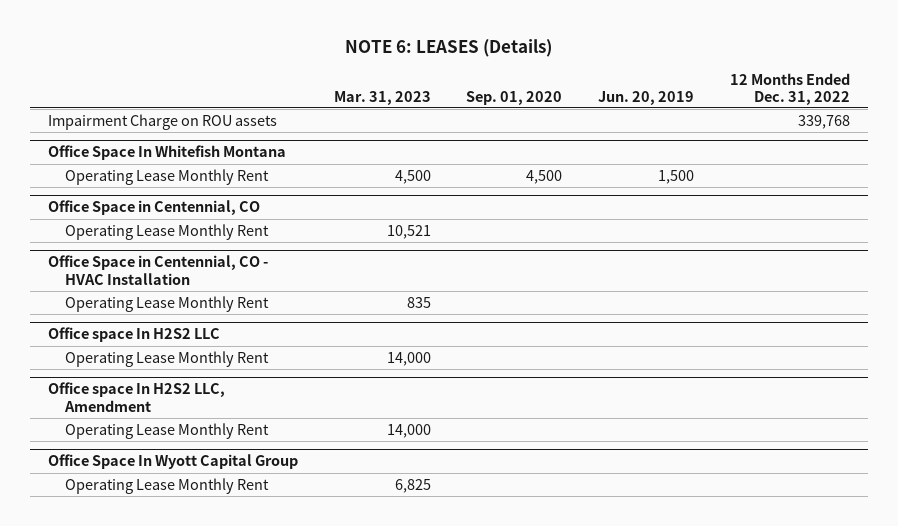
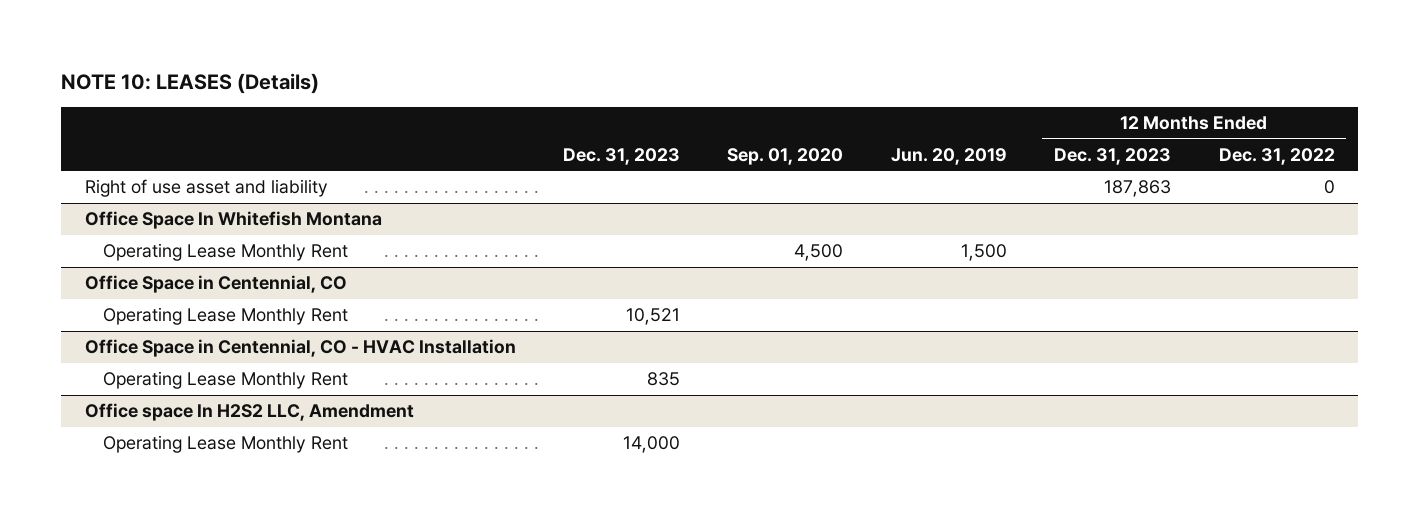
- NOTE 6: LEASES (Details)
+ NOTE 10: LEASES (Details)
- | Mar. 31, 2023 | Sep. 01, 2020 | Jun. 20, 2019 | 12 Months Ended Dec. 31, 2022
+ | Dec. 31, 2023 | Sep. 01, 2020 | Jun. 20, 2019 | 12 Months Ended Dec. 31, 2023 | 12 Months Ended Dec. 31, 2022
- Impairment Charge on ROU assets | | | | 339,768
+ Right of use asset and liability | | | | 187,863 | 0
- Office space In H2S2 LLC
- Operating Lease Monthly Rent | 14,000 | | |
- Office Space In Wyott Capital Group
- Operating Lease Monthly Rent | 6,825 | | |

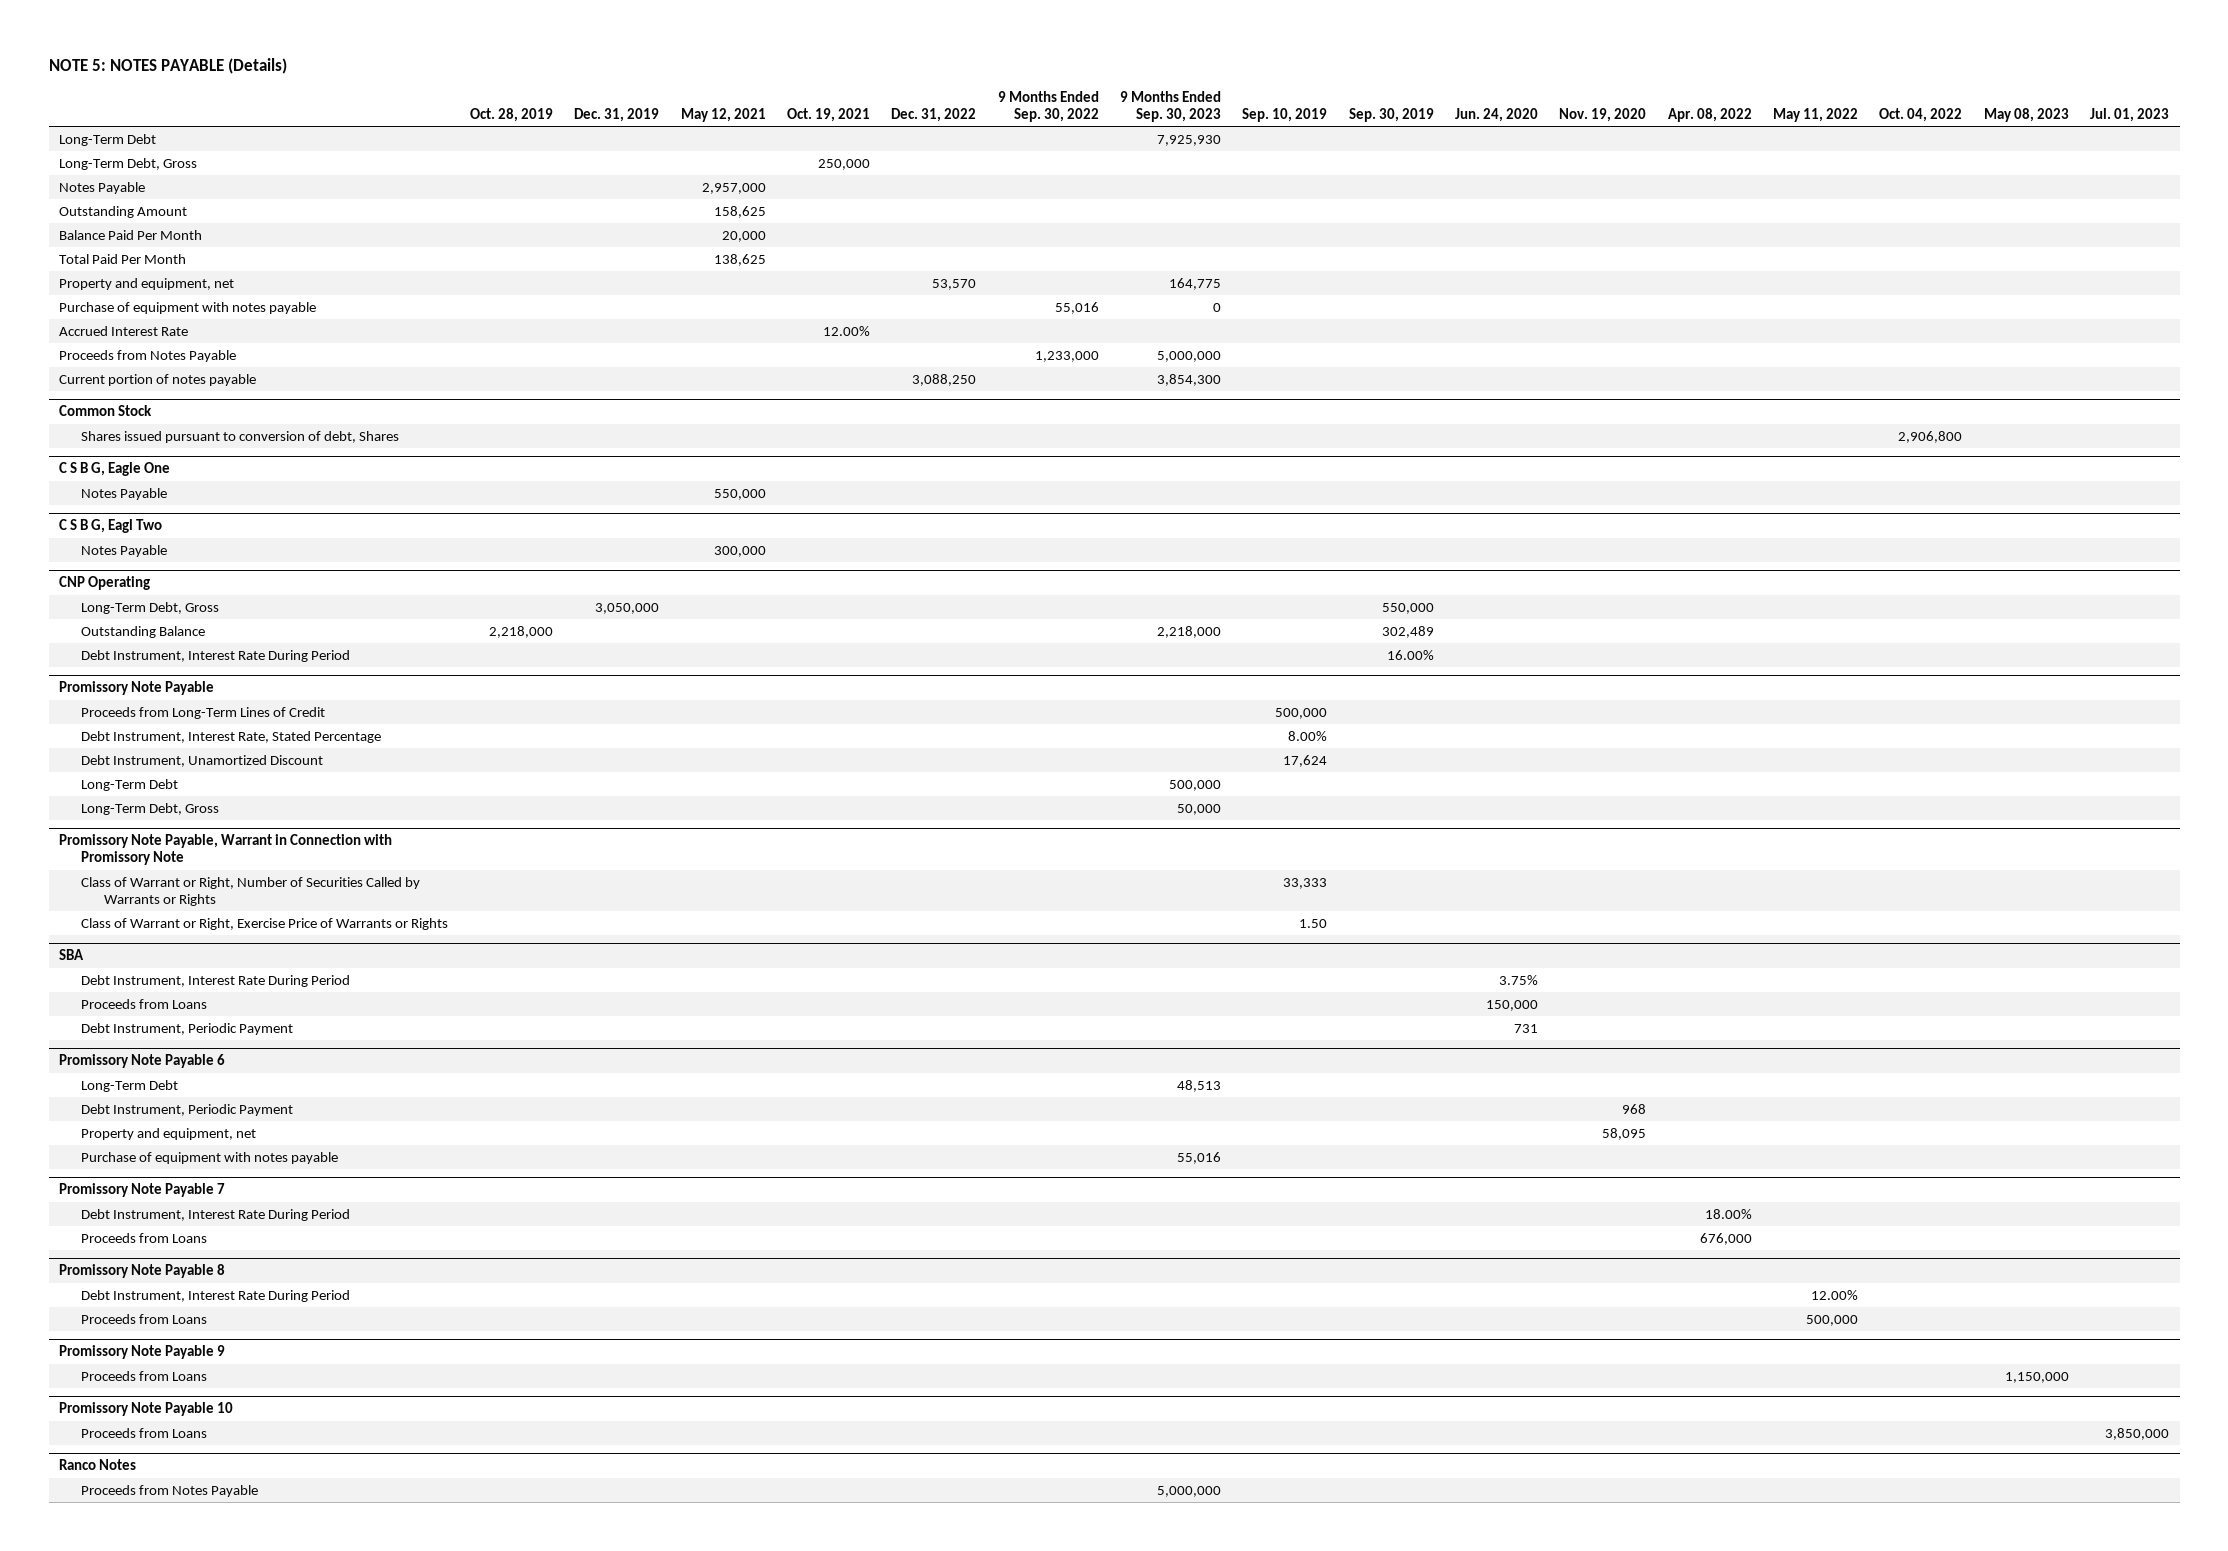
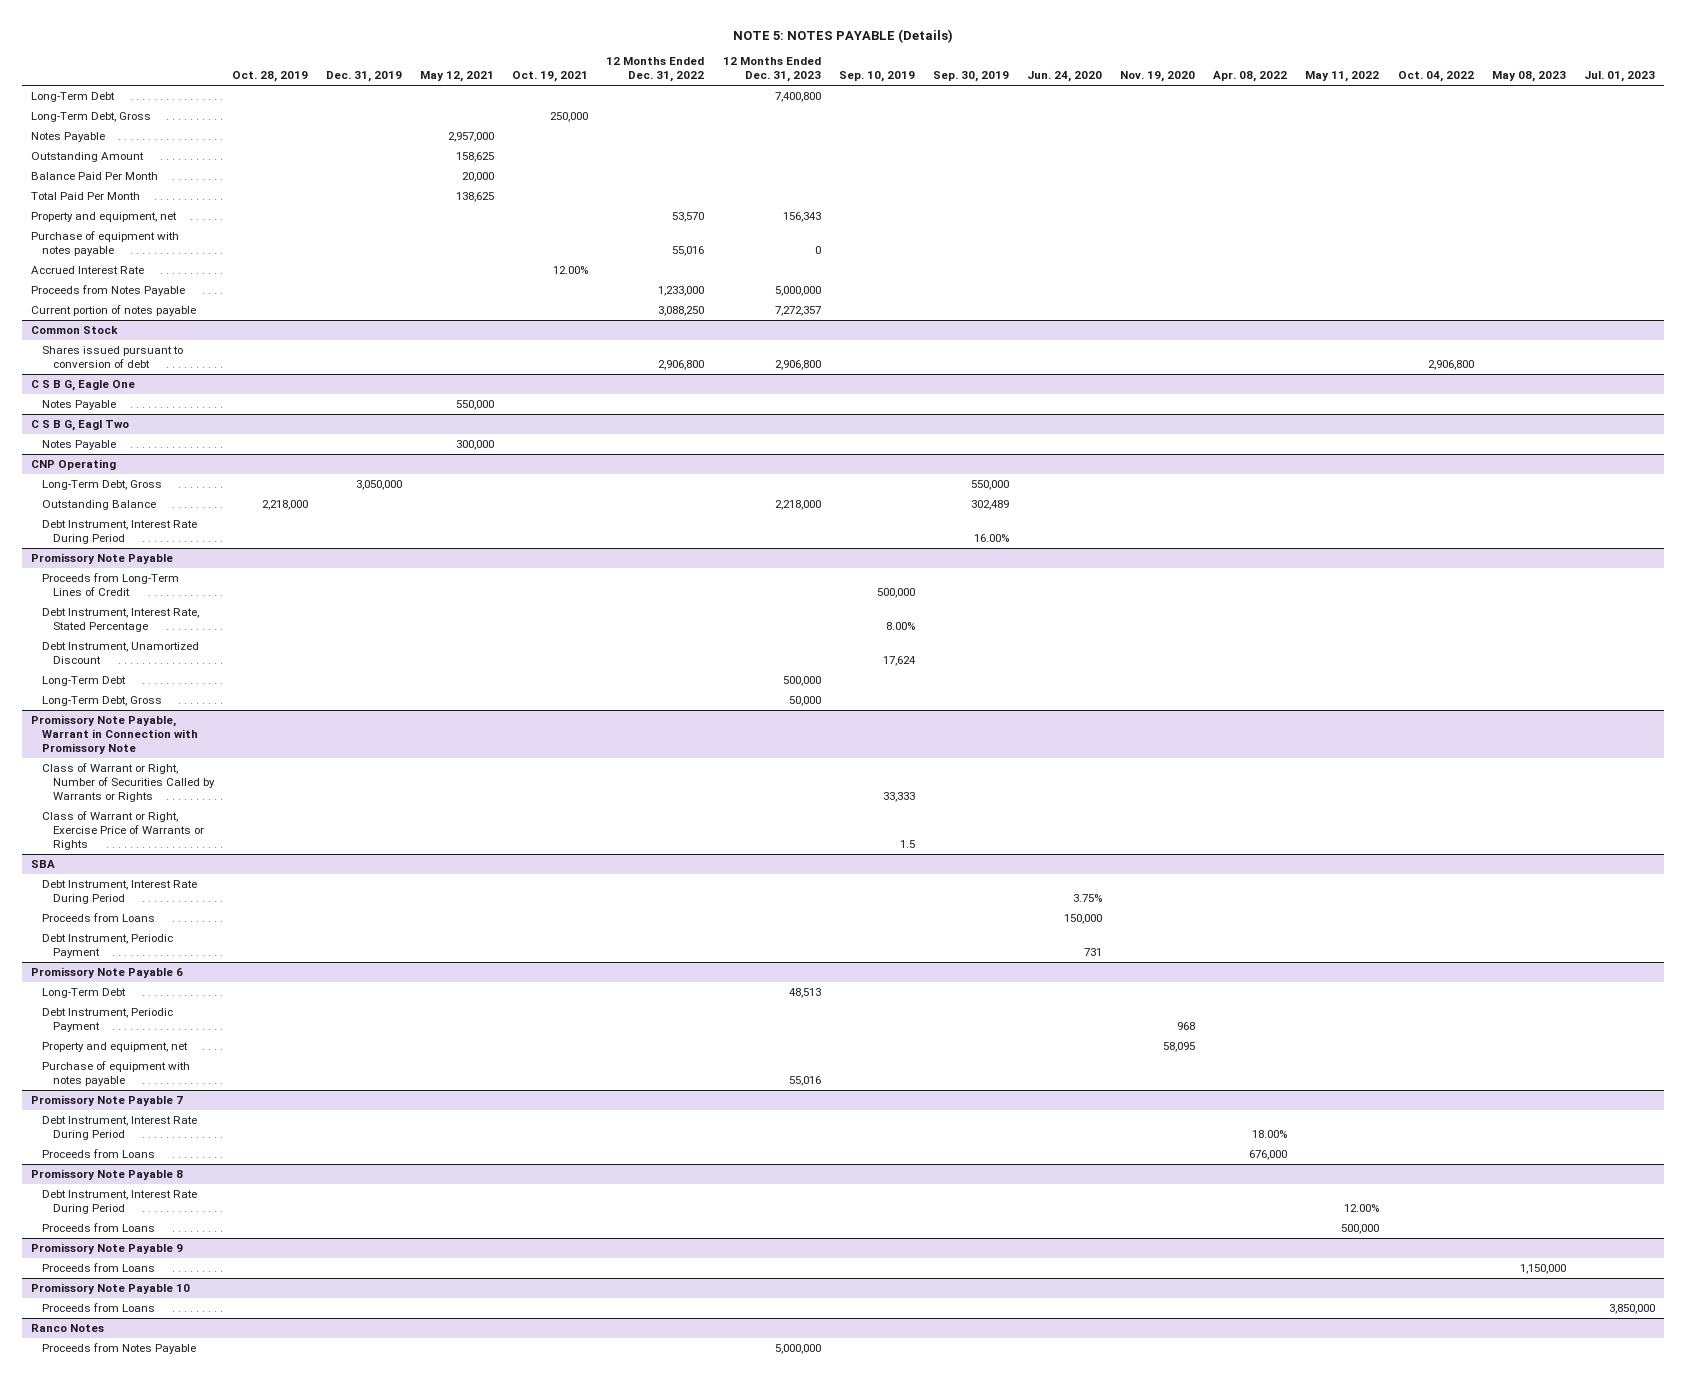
- | Oct. 28, 2019 | Dec. 31, 2019 | May 12, 2021 | Oct. 19, 2021 | Dec. 31, 2022 | 9 Months Ended Sep. 30, 2022 | 9 Months Ended Sep. 30, 2023 | Sep. 10, 2019 | Sep. 30, 2019 | Jun. 24, 2020 | Nov. 19, 2020 | Apr. 08, 2022 | May 11, 2022 | Oct. 04, 2022 | May 08, 2023 | Jul. 01, 2023
+ | Oct. 28, 2019 | Dec. 31, 2019 | May 12, 2021 | Oct. 19, 2021 | 12 Months Ended Dec. 31, 2022 | 12 Months Ended Dec. 31, 2023 | Sep. 10, 2019 | Sep. 30, 2019 | Jun. 24, 2020 | Nov. 19, 2020 | Apr. 08, 2022 | May 11, 2022 | Oct. 04, 2022 | May 08, 2023 | Jul. 01, 2023
@ Common Stock
- Shares issued pursuant to conversion of debt, Shares | | | | | | | | | | | | | | 2,906,800 | |
+ Shares issued pursuant to conversion of debt | | | | | 2,906,800 | 2,906,800 | | | | | | | 2,906,800 | |
@ Promissory Note Payable, Warrant in Connection with Promissory Note
- Class of Warrant or Right, Exercise Price of Warrants or Rights | | | | | | | | 1.50 | | | | | | | |
+ Class of Warrant or Right, Exercise Price of Warrants or Rights | | | | | | | 1.5 | | | | | | | |

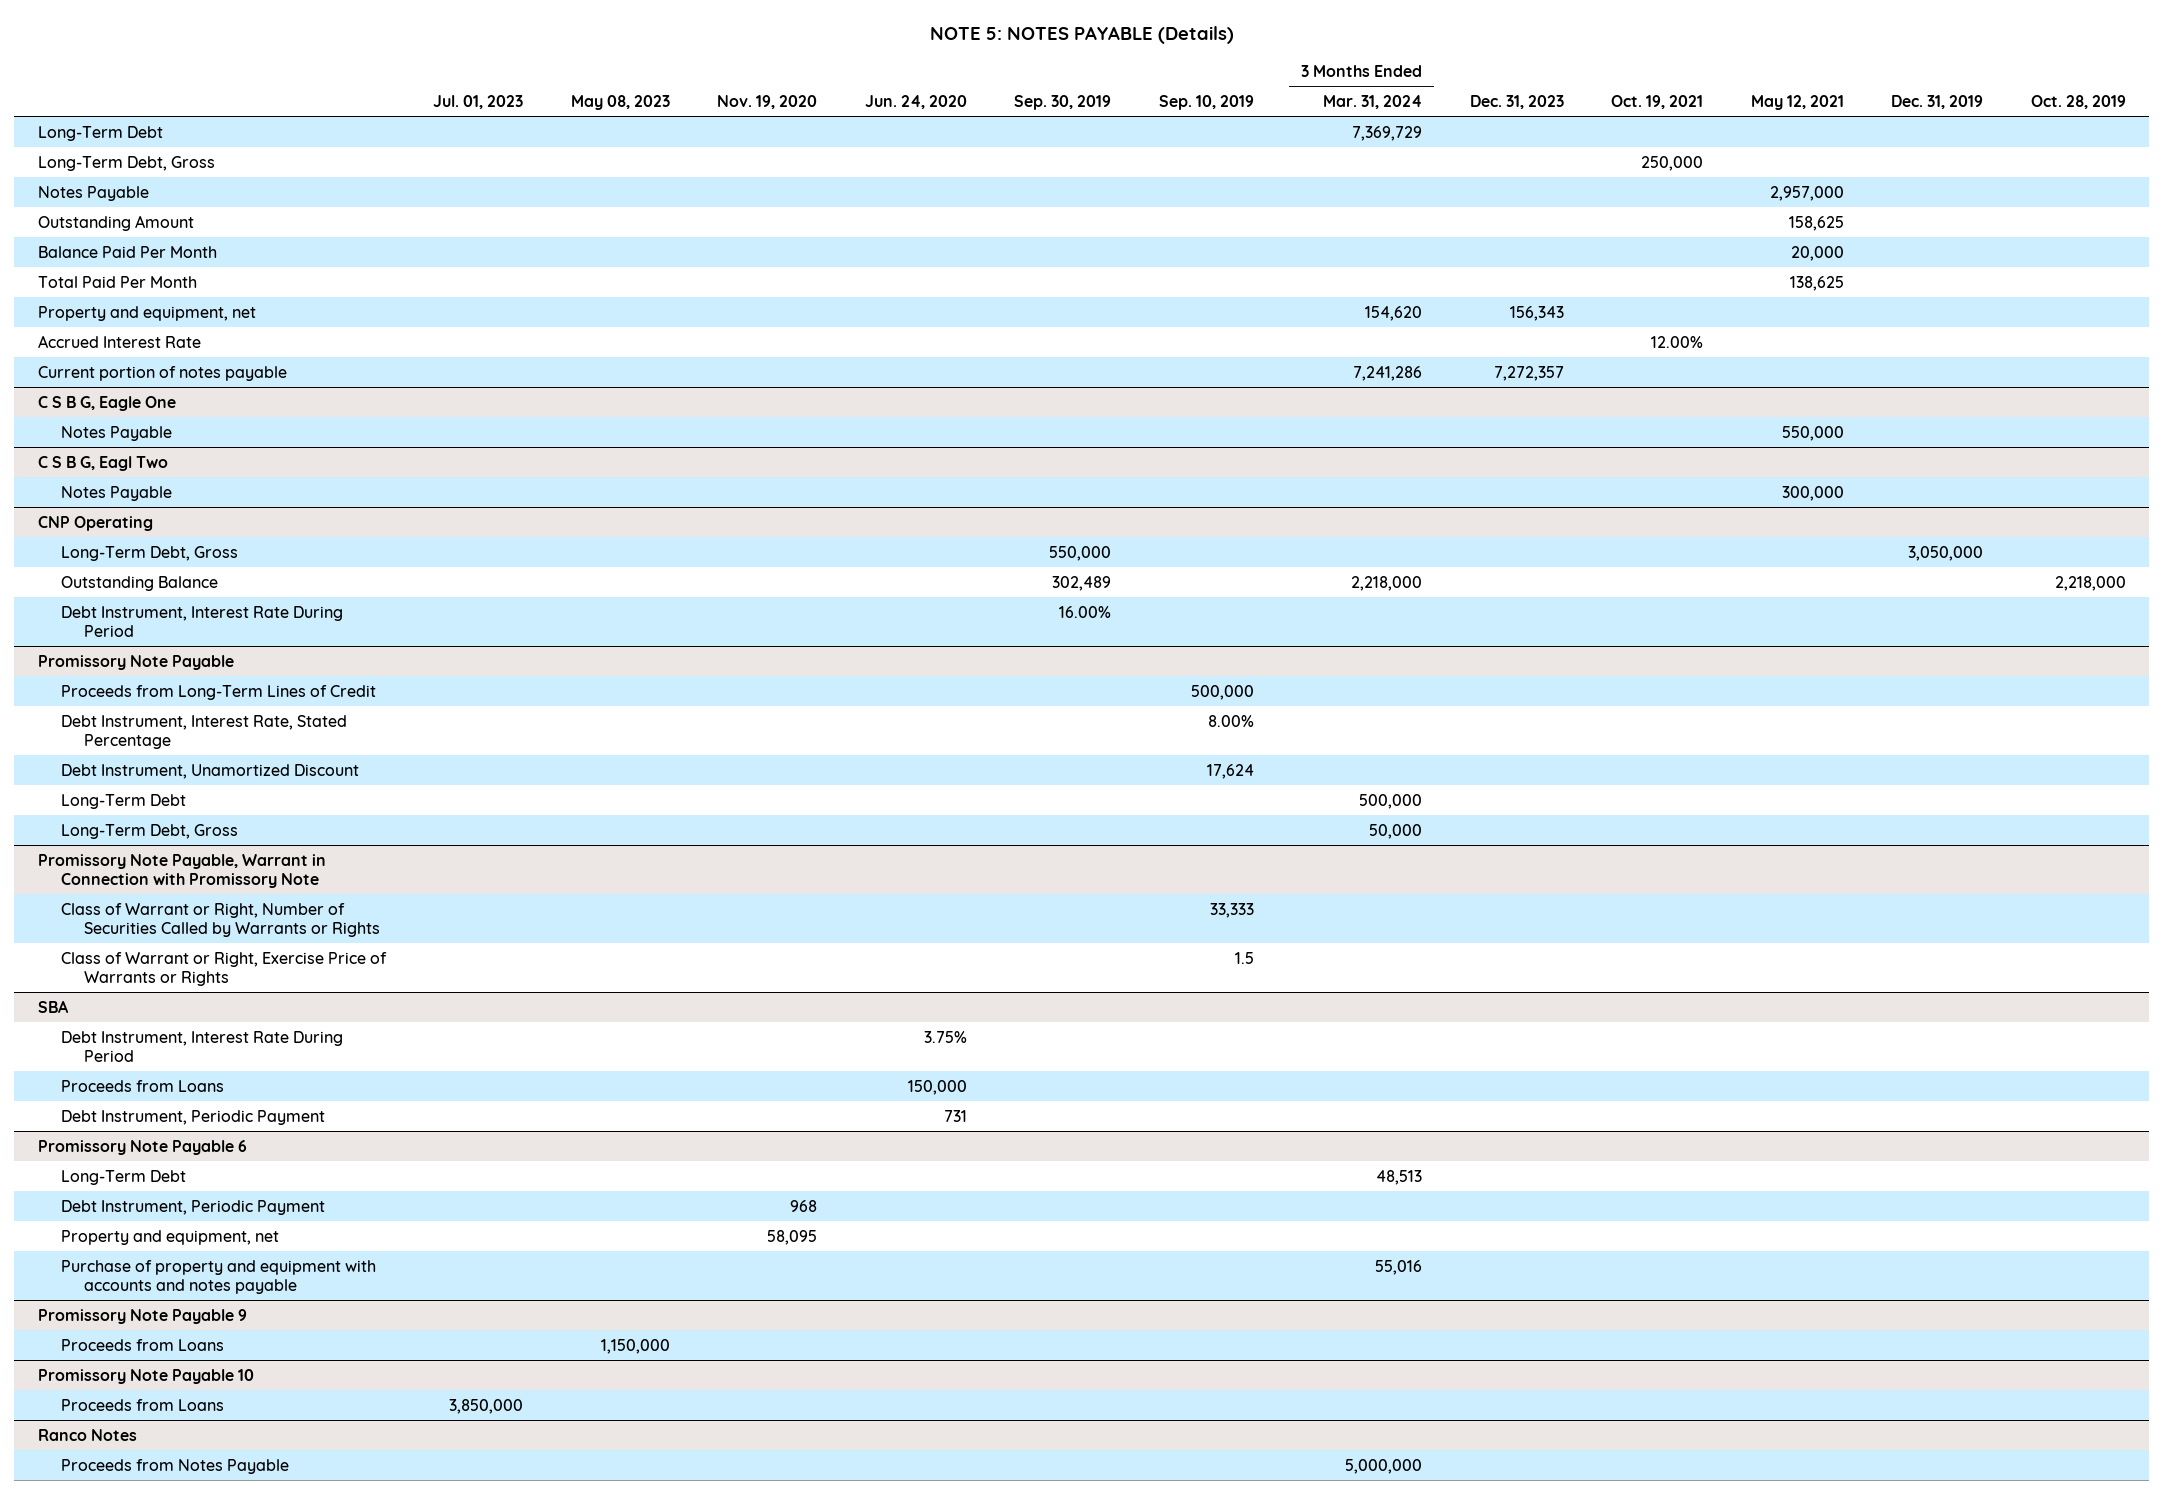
- | Oct. 28, 2019 | Dec. 31, 2019 | May 12, 2021 | Oct. 19, 2021 | 12 Months Ended Dec. 31, 2022 | 12 Months Ended Dec. 31, 2023 | Sep. 10, 2019 | Sep. 30, 2019 | Jun. 24, 2020 | Nov. 19, 2020 | Apr. 08, 2022 | May 11, 2022 | Oct. 04, 2022 | May 08, 2023 | Jul. 01, 2023
+ | Jul. 01, 2023 | May 08, 2023 | Nov. 19, 2020 | Jun. 24, 2020 | Sep. 30, 2019 | Sep. 10, 2019 | 3 Months Ended Mar. 31, 2024 | Dec. 31, 2023 | Oct. 19, 2021 | May 12, 2021 | Dec. 31, 2019 | Oct. 28, 2019
- Purchase of equipment with notes payable | | | | | 55,016 | 0 | | | | | | | | |
- Proceeds from Notes Payable | | | | | 1,233,000 | 5,000,000 | | | | | | | | |
- Common Stock
- Shares issued pursuant to conversion of debt | | | | | 2,906,800 | 2,906,800 | | | | | | | 2,906,800 | |
@ Promissory Note Payable 6
- Purchase of equipment with notes payable | | | | | | 55,016 | | | | | | | | |
- Promissory Note Payable 7
- Debt Instrument, Interest Rate During Period | | | | | | | | | | | 18.00% | | | |
- Proceeds from Loans | | | | | | | | | | | 676,000 | | | |
- Promissory Note Payable 8
- Debt Instrument, Interest Rate During Period | | | | | | | | | | | | 12.00% | | |
- Proceeds from Loans | | | | | | | | | | | | 500,000 | | |
@ Promissory Note Payable 6
+ Purchase of property and equipment with accounts and notes payable | | | | | | | 55,016 | | | | |

